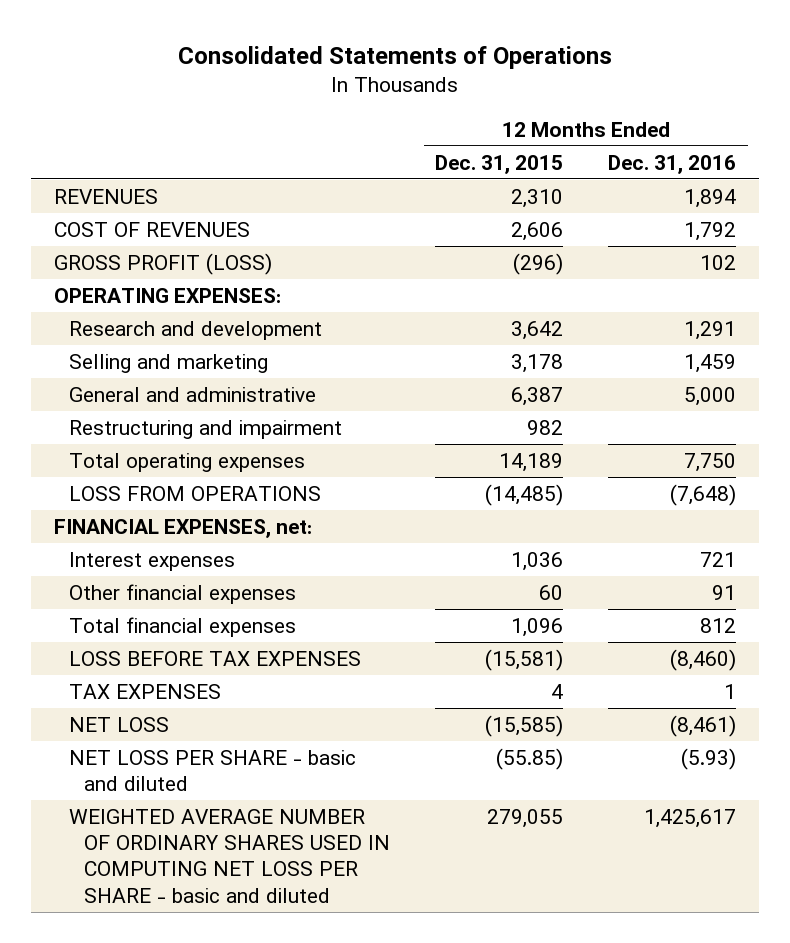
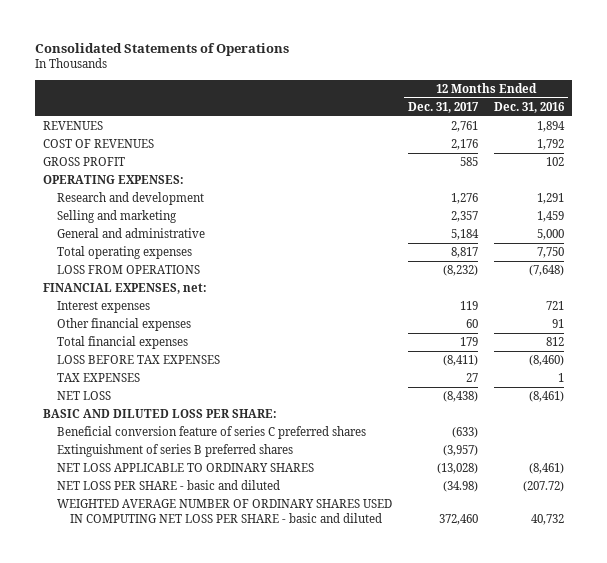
- | 12 Months Ended Dec. 31, 2015 | 12 Months Ended Dec. 31, 2016
+ | 12 Months Ended Dec. 31, 2017 | 12 Months Ended Dec. 31, 2016
- GROSS PROFIT (LOSS) | (296) | 102
+ GROSS PROFIT | 585 | 102
- Restructuring and impairment | 982 |
- NET LOSS PER SHARE - basic and diluted | (55.85) | (5.93)
- WEIGHTED AVERAGE NUMBER OF ORDINARY SHARES USED IN COMPUTING NET LOSS PER SHARE - basic and diluted | 279,055 | 1,425,617
+ BASIC AND DILUTED LOSS PER SHARE:
+ Beneficial conversion feature of series C preferred shares | (633) |
+ Extinguishment of series B preferred shares | (3,957) |
+ NET LOSS APPLICABLE TO ORDINARY SHARES | (13,028) | (8,461)
+ NET LOSS PER SHARE - basic and diluted | (34.98) | (207.72)
+ WEIGHTED AVERAGE NUMBER OF ORDINARY SHARES USED IN COMPUTING NET LOSS PER SHARE - basic and diluted | 372,460 | 40,732

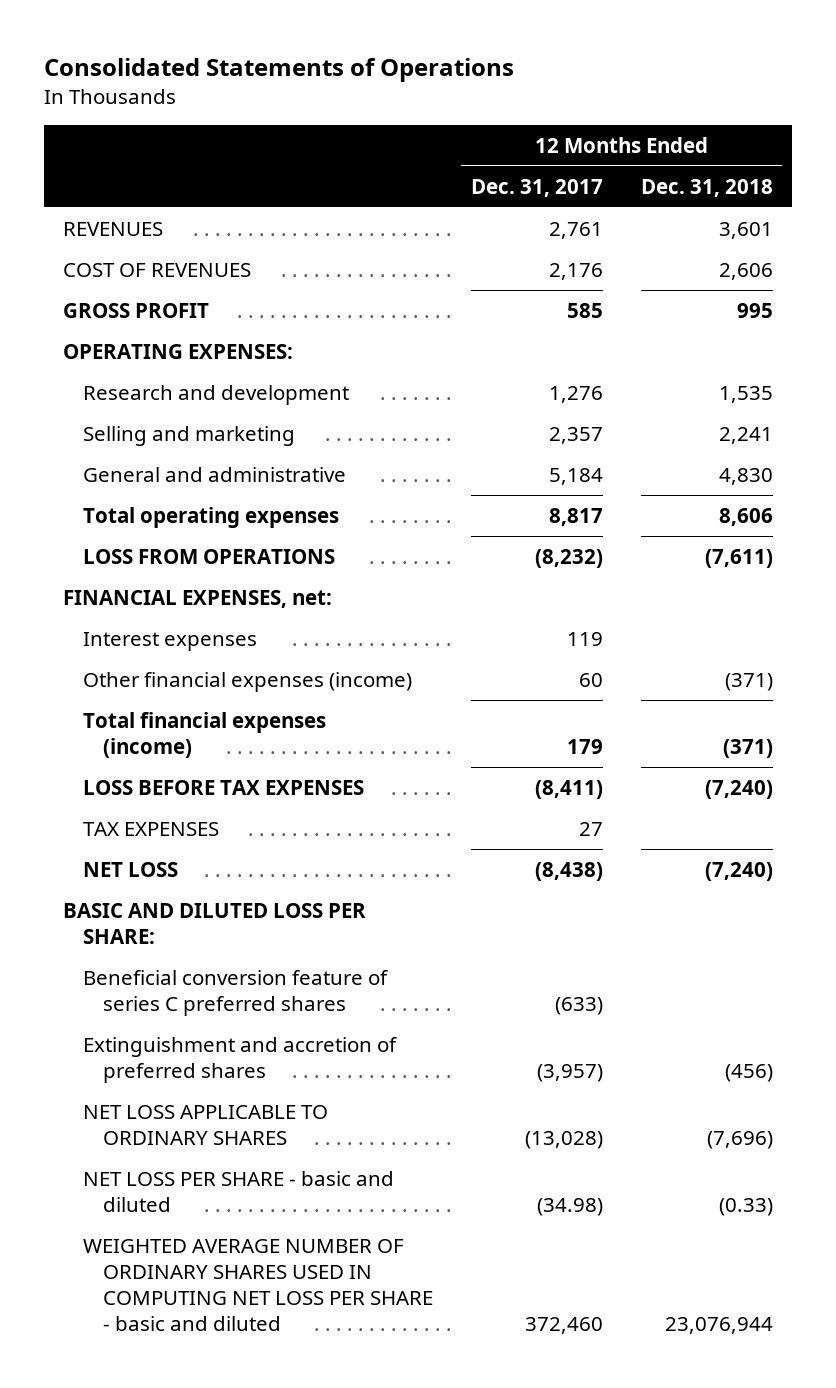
- | 12 Months Ended Dec. 31, 2017 | 12 Months Ended Dec. 31, 2016
+ | 12 Months Ended Dec. 31, 2017 | 12 Months Ended Dec. 31, 2018
- Other financial expenses | 60 | 91
- Total financial expenses | 179 | 812
+ Other financial expenses (income) | 60 | (371)
+ Total financial expenses (income) | 179 | (371)
- Extinguishment of series B preferred shares | (3,957) |
+ Extinguishment and accretion of preferred shares | (3,957) | (456)

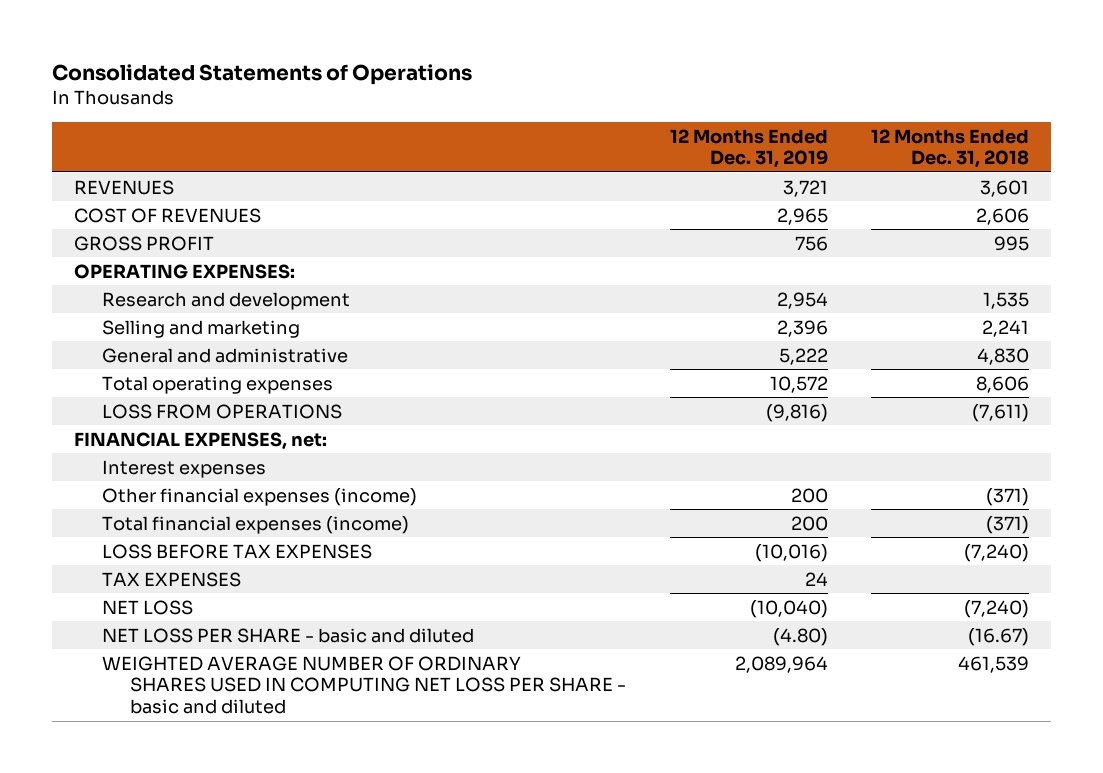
- | 12 Months Ended Dec. 31, 2017 | 12 Months Ended Dec. 31, 2018
+ | 12 Months Ended Dec. 31, 2019 | 12 Months Ended Dec. 31, 2018
- BASIC AND DILUTED LOSS PER SHARE:
- Beneficial conversion feature of series C preferred shares | (633) |
- Extinguishment and accretion of preferred shares | (3,957) | (456)
- NET LOSS APPLICABLE TO ORDINARY SHARES | (13,028) | (7,696)
- NET LOSS PER SHARE - basic and diluted | (34.98) | (0.33)
- WEIGHTED AVERAGE NUMBER OF ORDINARY SHARES USED IN COMPUTING NET LOSS PER SHARE - basic and diluted | 372,460 | 23,076,944
+ NET LOSS PER SHARE - basic and diluted | (4.80) | (16.67)
+ WEIGHTED AVERAGE NUMBER OF ORDINARY SHARES USED IN COMPUTING NET LOSS PER SHARE - basic and diluted | 2,089,964 | 461,539

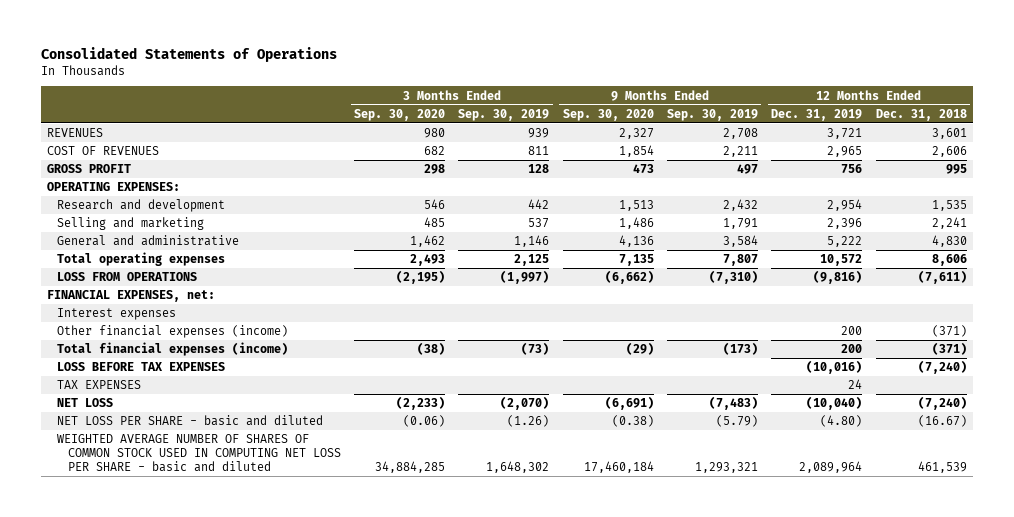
- | 12 Months Ended Dec. 31, 2019 | 12 Months Ended Dec. 31, 2018
+ | 3 Months Ended Sep. 30, 2020 | 3 Months Ended Sep. 30, 2019 | 9 Months Ended Sep. 30, 2020 | 9 Months Ended Sep. 30, 2019 | 12 Months Ended Dec. 31, 2019 | 12 Months Ended Dec. 31, 2018
- WEIGHTED AVERAGE NUMBER OF ORDINARY SHARES USED IN COMPUTING NET LOSS PER SHARE - basic and diluted | 2,089,964 | 461,539
+ WEIGHTED AVERAGE NUMBER OF SHARES OF COMMON STOCK USED IN COMPUTING NET LOSS PER SHARE - basic and diluted | 34,884,285 | 1,648,302 | 17,460,184 | 1,293,321 | 2,089,964 | 461,539

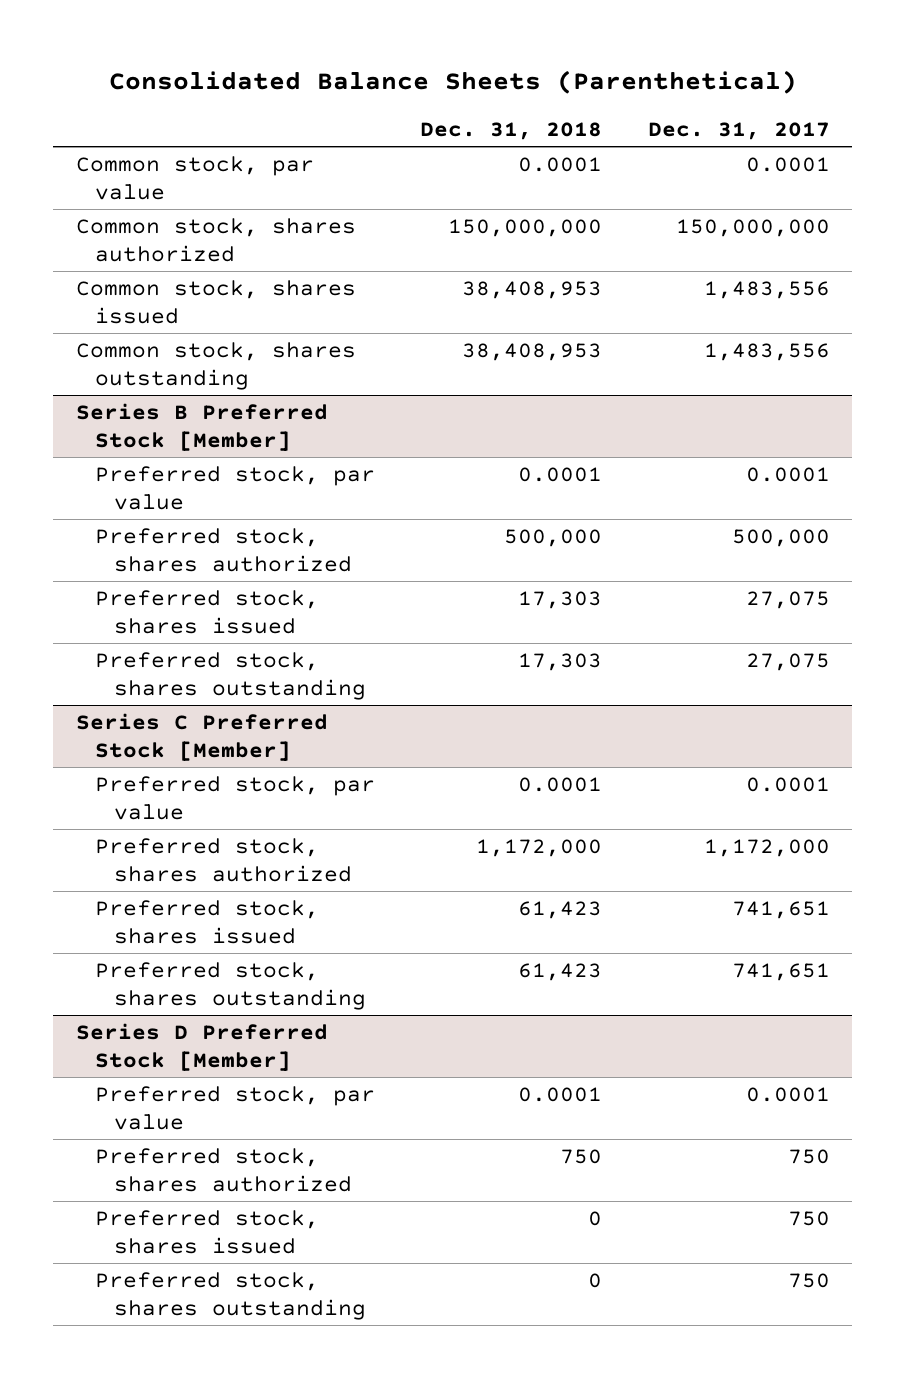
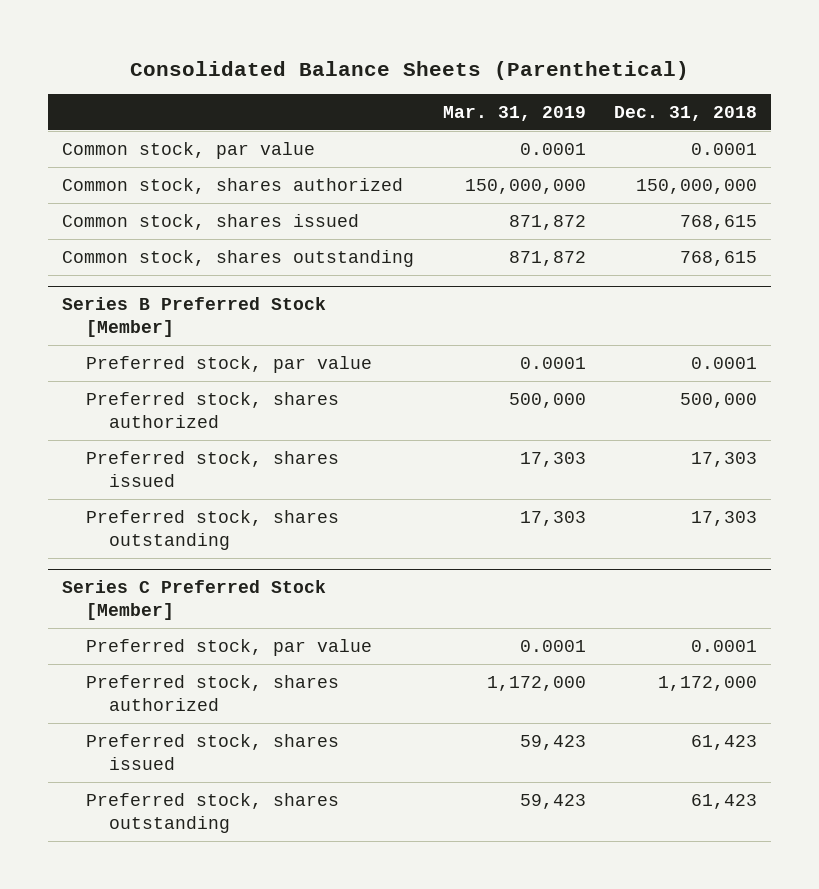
- | Dec. 31, 2018 | Dec. 31, 2017
+ | Mar. 31, 2019 | Dec. 31, 2018
- Common stock, shares issued | 38,408,953 | 1,483,556
- Common stock, shares outstanding | 38,408,953 | 1,483,556
+ Common stock, shares issued | 871,872 | 768,615
+ Common stock, shares outstanding | 871,872 | 768,615
- Series D Preferred Stock [Member]
- Preferred stock, par value | 0.0001 | 0.0001
- Preferred stock, shares authorized | 750 | 750
- Preferred stock, shares issued | 0 | 750
- Preferred stock, shares outstanding | 0 | 750

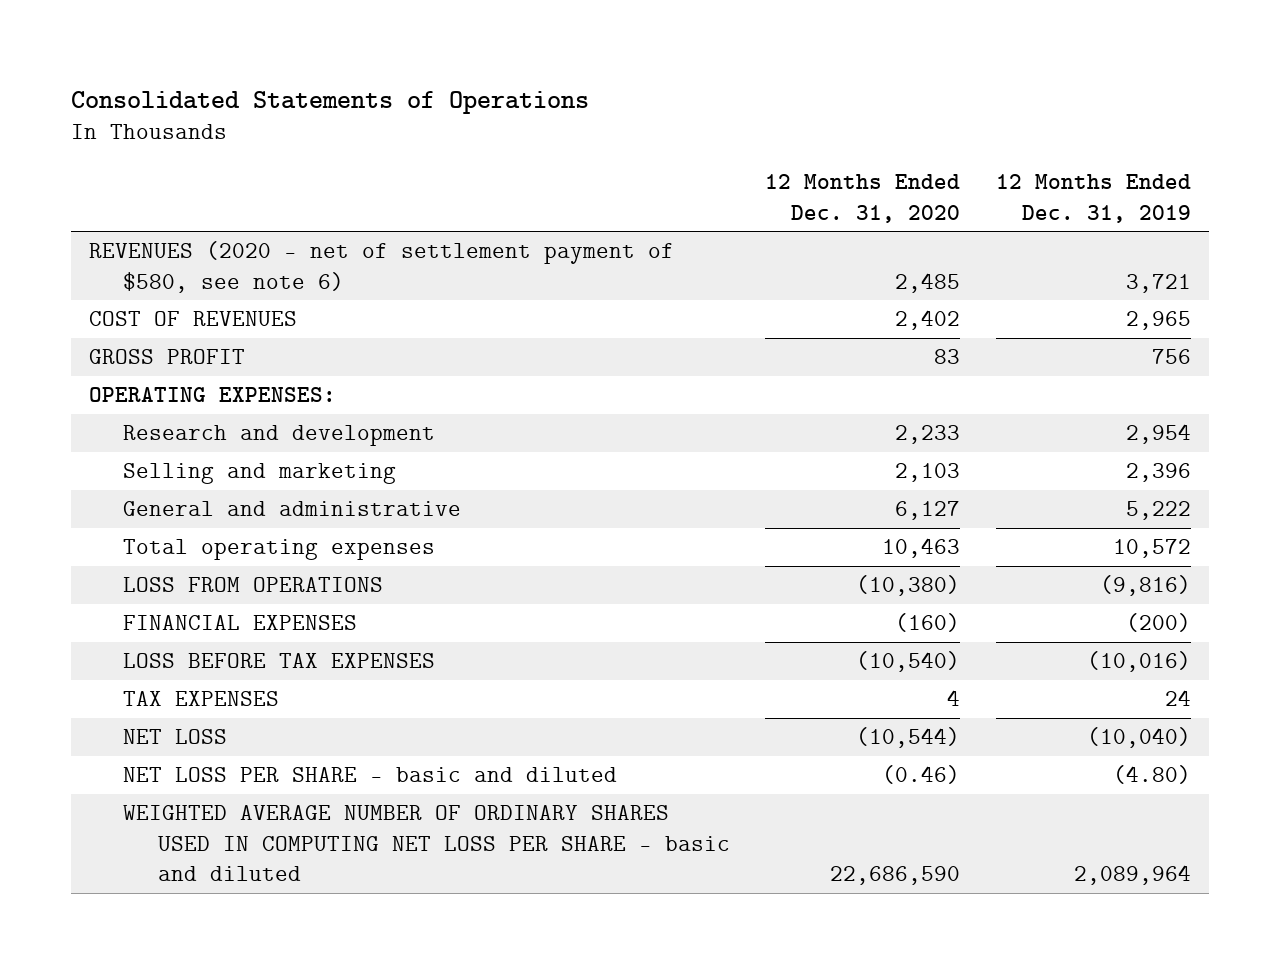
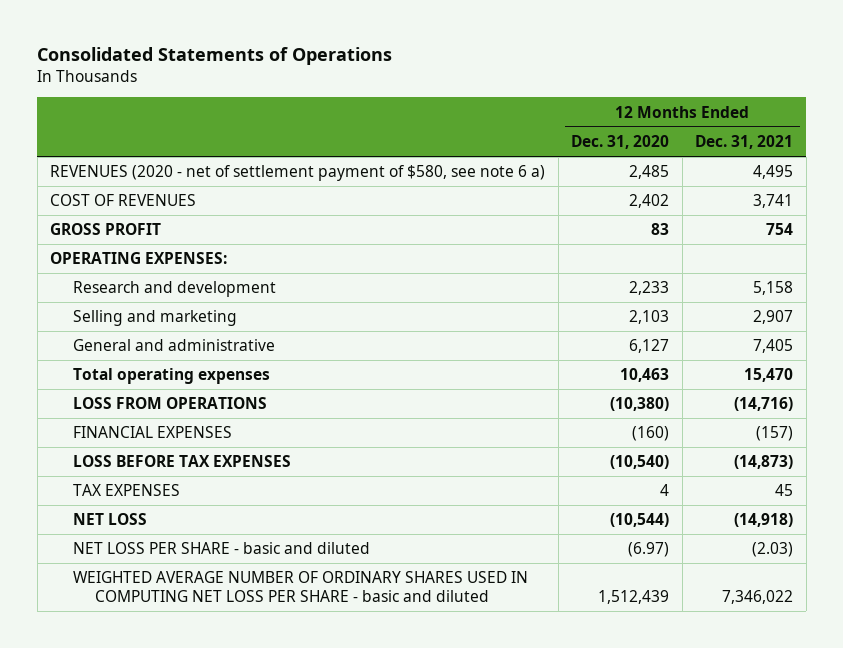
- | 12 Months Ended Dec. 31, 2020 | 12 Months Ended Dec. 31, 2019
+ | 12 Months Ended Dec. 31, 2020 | 12 Months Ended Dec. 31, 2021
- REVENUES (2020 - net of settlement payment of $580, see note 6) | 2,485 | 3,721
+ REVENUES (2020 - net of settlement payment of $580, see note 6 a) | 2,485 | 4,495
- NET LOSS PER SHARE - basic and diluted | (0.46) | (4.80)
- WEIGHTED AVERAGE NUMBER OF ORDINARY SHARES USED IN COMPUTING NET LOSS PER SHARE - basic and diluted | 22,686,590 | 2,089,964
+ NET LOSS PER SHARE - basic and diluted | (6.97) | (2.03)
+ WEIGHTED AVERAGE NUMBER OF ORDINARY SHARES USED IN COMPUTING NET LOSS PER SHARE - basic and diluted | 1,512,439 | 7,346,022

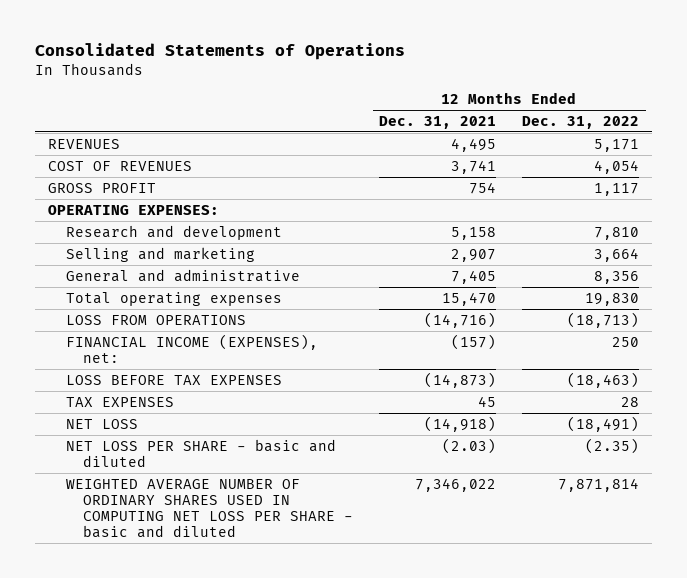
- | 12 Months Ended Dec. 31, 2020 | 12 Months Ended Dec. 31, 2021
+ | 12 Months Ended Dec. 31, 2021 | 12 Months Ended Dec. 31, 2022
- REVENUES (2020 - net of settlement payment of $580, see note 6 a) | 2,485 | 4,495
+ REVENUES | 4,495 | 5,171
- FINANCIAL EXPENSES | (160) | (157)
+ FINANCIAL INCOME (EXPENSES), net: | (157) | 250

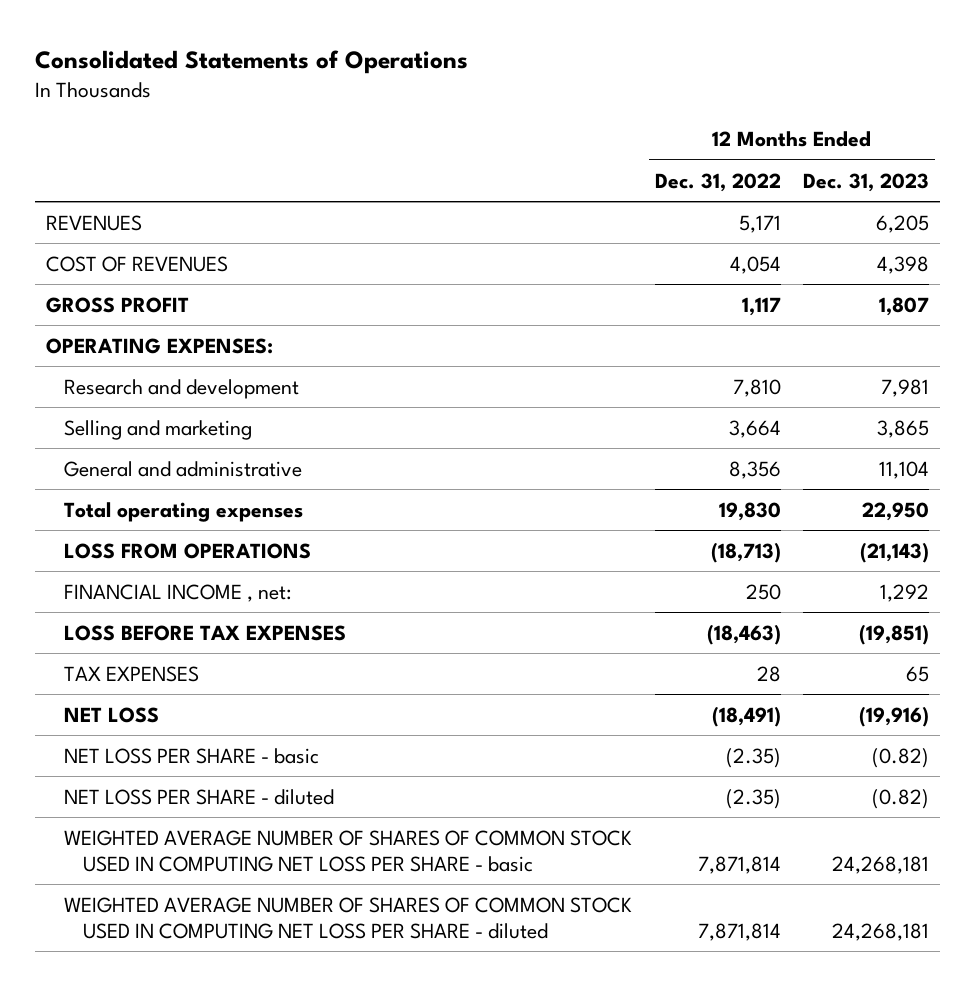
- | 12 Months Ended Dec. 31, 2021 | 12 Months Ended Dec. 31, 2022
+ | 12 Months Ended Dec. 31, 2022 | 12 Months Ended Dec. 31, 2023
- FINANCIAL INCOME (EXPENSES), net: | (157) | 250
+ FINANCIAL INCOME , net: | 250 | 1,292
- NET LOSS PER SHARE - basic and diluted | (2.03) | (2.35)
- WEIGHTED AVERAGE NUMBER OF ORDINARY SHARES USED IN COMPUTING NET LOSS PER SHARE - basic and diluted | 7,346,022 | 7,871,814
+ NET LOSS PER SHARE - basic | (2.35) | (0.82)
+ NET LOSS PER SHARE - diluted | (2.35) | (0.82)
+ WEIGHTED AVERAGE NUMBER OF SHARES OF COMMON STOCK USED IN COMPUTING NET LOSS PER SHARE - basic | 7,871,814 | 24,268,181
+ WEIGHTED AVERAGE NUMBER OF SHARES OF COMMON STOCK USED IN COMPUTING NET LOSS PER SHARE - diluted | 7,871,814 | 24,268,181

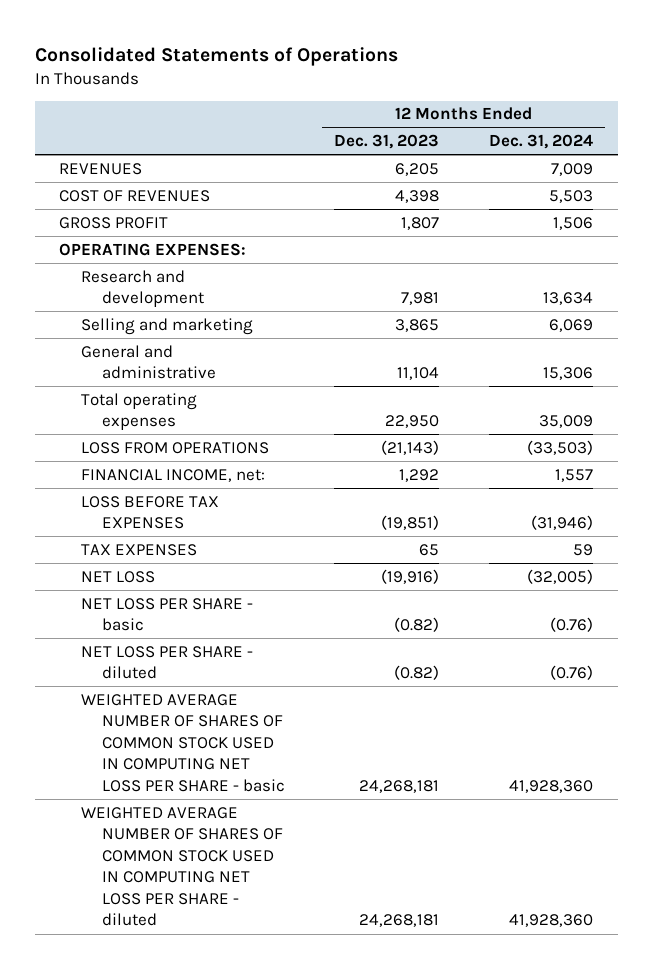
- | 12 Months Ended Dec. 31, 2022 | 12 Months Ended Dec. 31, 2023
+ | 12 Months Ended Dec. 31, 2023 | 12 Months Ended Dec. 31, 2024
- FINANCIAL INCOME , net: | 250 | 1,292
+ FINANCIAL INCOME, net: | 1,292 | 1,557

